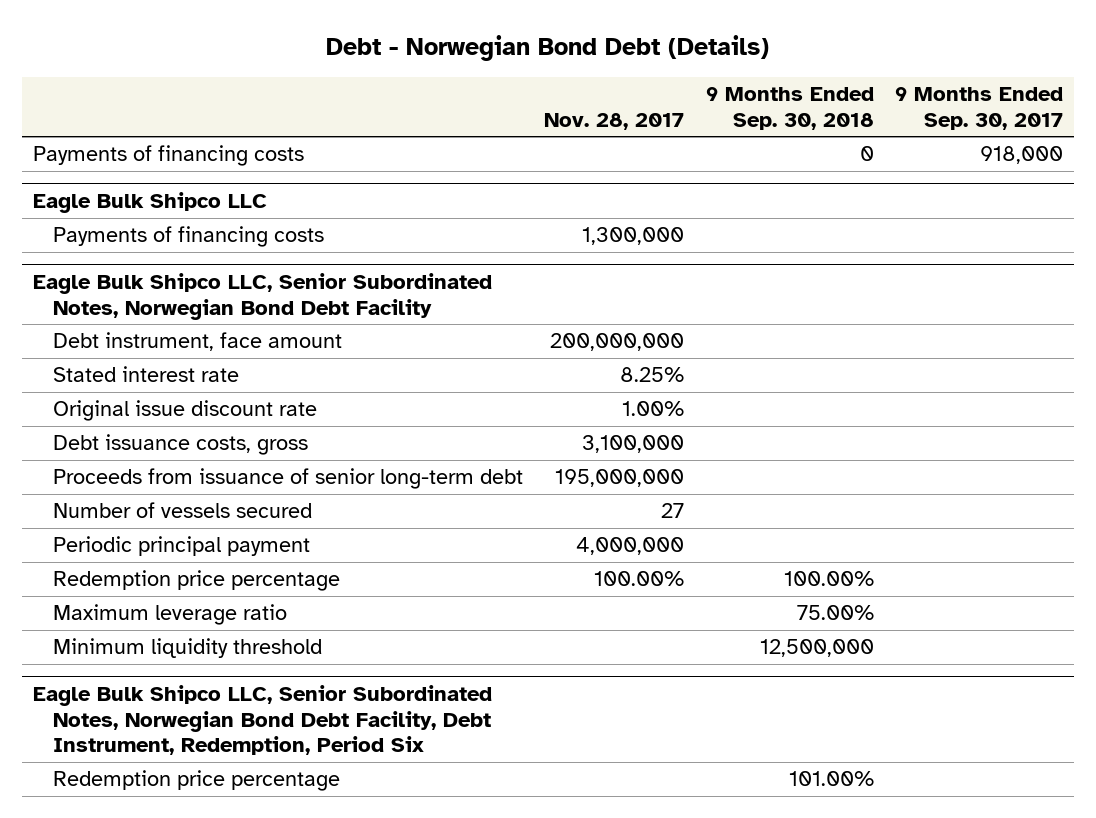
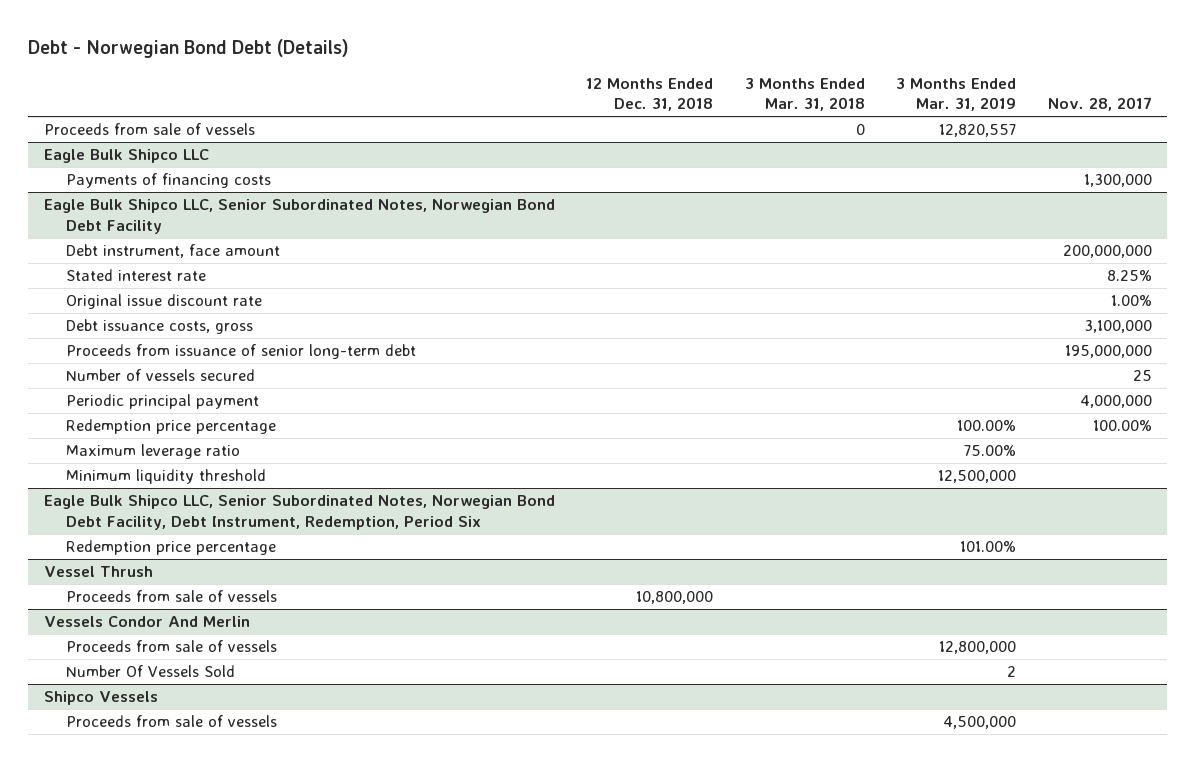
- | Nov. 28, 2017 | 9 Months Ended Sep. 30, 2018 | 9 Months Ended Sep. 30, 2017
+ | 12 Months Ended Dec. 31, 2018 | 3 Months Ended Mar. 31, 2018 | 3 Months Ended Mar. 31, 2019 | Nov. 28, 2017
- Payments of financing costs | | 0 | 918,000
+ Proceeds from sale of vessels | | 0 | 12,820,557 |
@ Eagle Bulk Shipco LLC, Senior Subordinated Notes, Norwegian Bond Debt Facility
- Number of vessels secured | 27 | |
+ Number of vessels secured | | | | 25
+ Vessel Thrush
+ Proceeds from sale of vessels | 10,800,000 | | |
+ Vessels Condor And Merlin
+ Proceeds from sale of vessels | | | 12,800,000 |
+ Number Of Vessels Sold | | | 2 |
+ Shipco Vessels
+ Proceeds from sale of vessels | | | 4,500,000 |

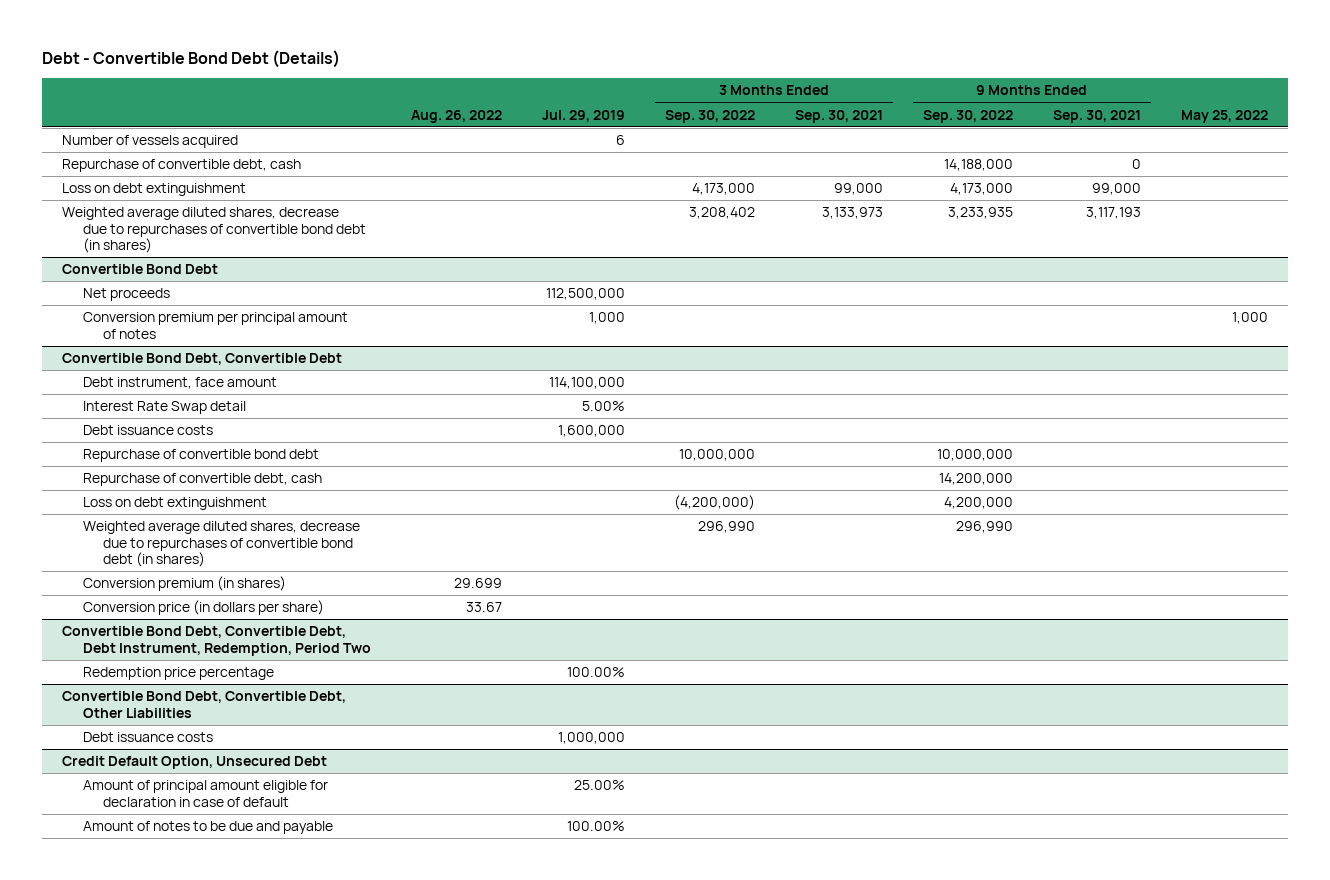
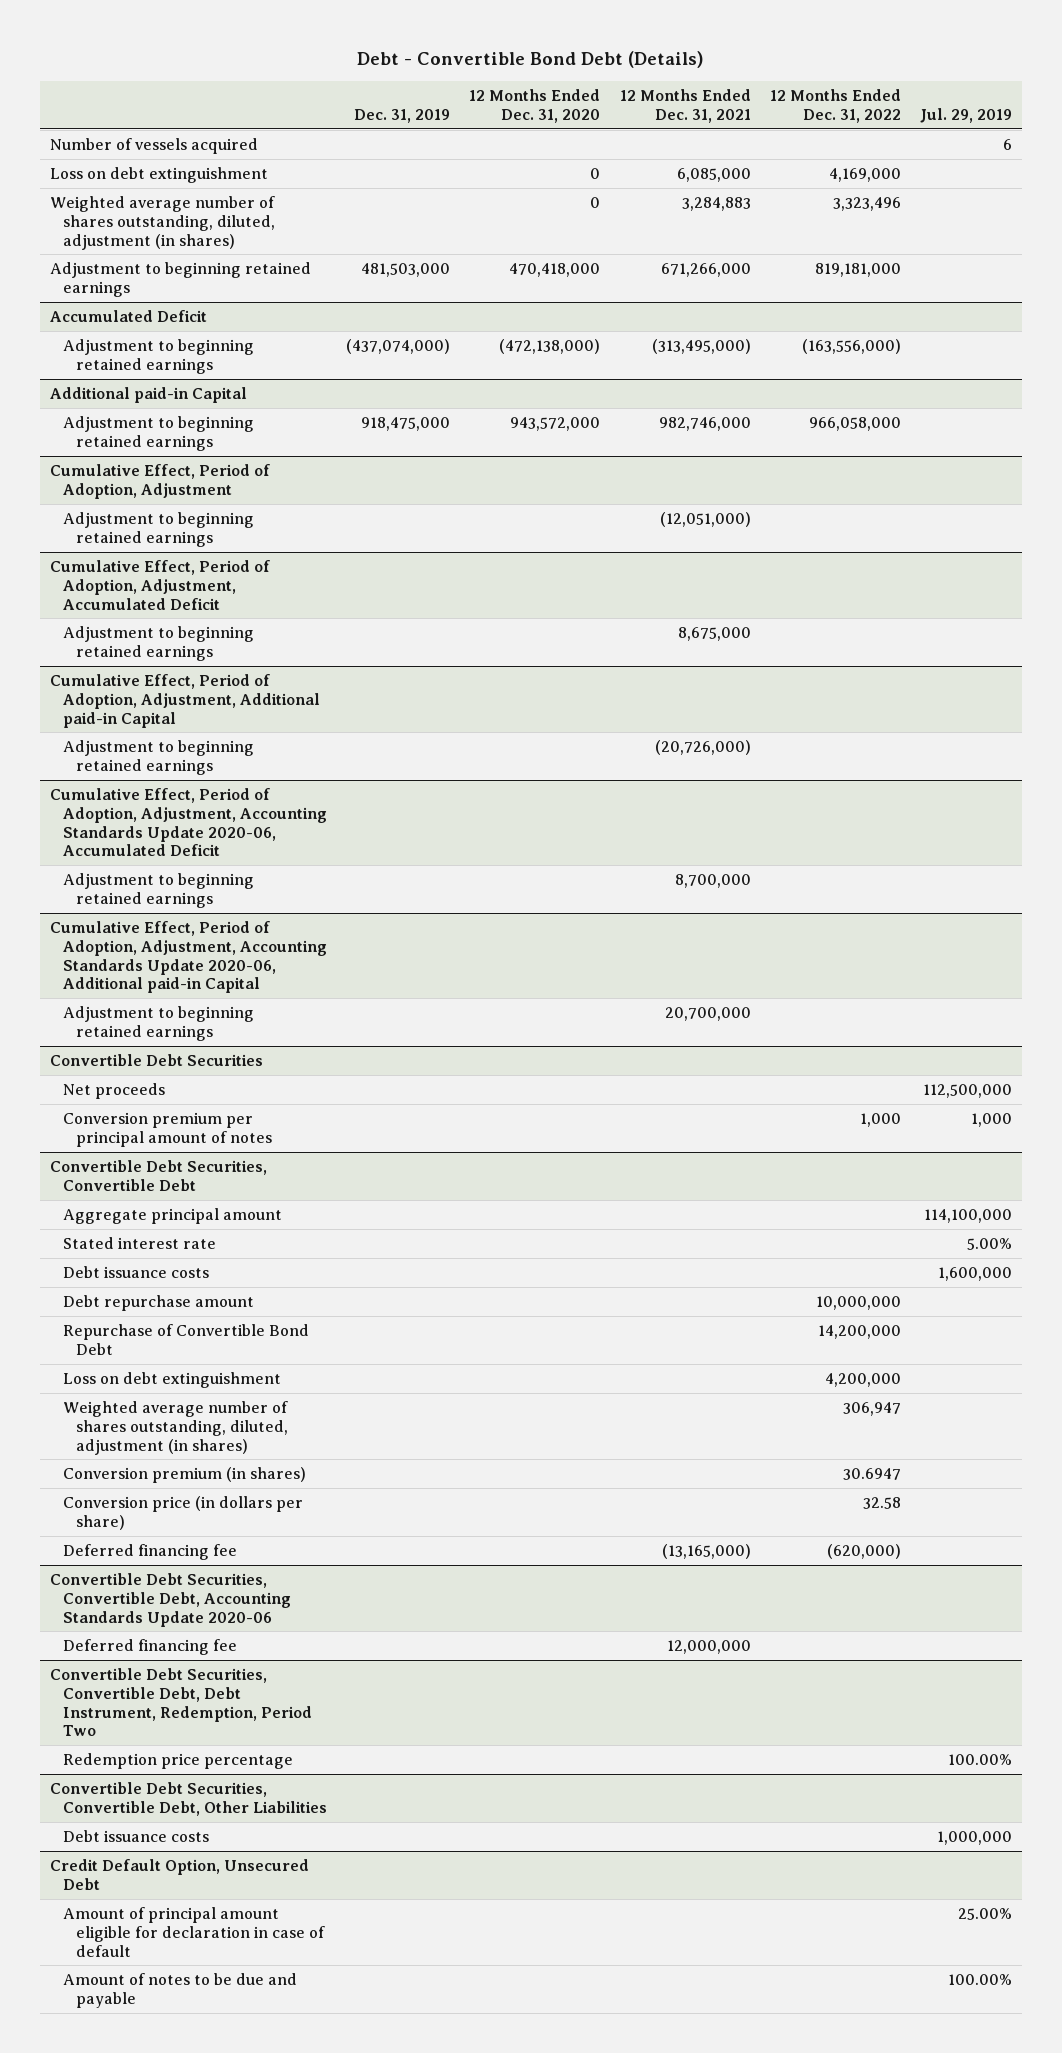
- | Aug. 26, 2022 | Jul. 29, 2019 | 3 Months Ended Sep. 30, 2022 | 3 Months Ended Sep. 30, 2021 | 9 Months Ended Sep. 30, 2022 | 9 Months Ended Sep. 30, 2021 | May 25, 2022
+ | Dec. 31, 2019 | 12 Months Ended Dec. 31, 2020 | 12 Months Ended Dec. 31, 2021 | 12 Months Ended Dec. 31, 2022 | Jul. 29, 2019
- Repurchase of convertible debt, cash | | | | | 14,188,000 | 0 |
- Weighted average diluted shares, decrease due to repurchases of convertible bond debt (in shares) | | | 3,208,402 | 3,133,973 | 3,233,935 | 3,117,193 |
- Convertible Bond Debt
+ Weighted average number of shares outstanding, diluted, adjustment (in shares) | | 0 | 3,284,883 | 3,323,496 |
+ Adjustment to beginning retained earnings | 481,503,000 | 470,418,000 | 671,266,000 | 819,181,000 |
+ Accumulated Deficit
+ Adjustment to beginning retained earnings | (437,074,000) | (472,138,000) | (313,495,000) | (163,556,000) |
+ Additional paid-in Capital
+ Adjustment to beginning retained earnings | 918,475,000 | 943,572,000 | 982,746,000 | 966,058,000 |
+ Cumulative Effect, Period of Adoption, Adjustment
+ Adjustment to beginning retained earnings | | | (12,051,000) | |
+ Cumulative Effect, Period of Adoption, Adjustment, Accumulated Deficit
+ Adjustment to beginning retained earnings | | | 8,675,000 | |
+ Cumulative Effect, Period of Adoption, Adjustment, Additional paid-in Capital
+ Adjustment to beginning retained earnings | | | (20,726,000) | |
+ Cumulative Effect, Period of Adoption, Adjustment, Accounting Standards Update 2020-06, Accumulated Deficit
+ Adjustment to beginning retained earnings | | | 8,700,000 | |
+ Cumulative Effect, Period of Adoption, Adjustment, Accounting Standards Update 2020-06, Additional paid-in Capital
+ Adjustment to beginning retained earnings | | | 20,700,000 | |
+ Convertible Debt Securities
- Convertible Bond Debt, Convertible Debt
- Debt instrument, face amount | | 114,100,000 | | | | |
- Interest Rate Swap detail | | 5.00% | | | | |
+ Convertible Debt Securities, Convertible Debt
+ Aggregate principal amount | | | | | 114,100,000
+ Stated interest rate | | | | | 5.00%
- Repurchase of convertible bond debt | | | 10,000,000 | | 10,000,000 | |
- Repurchase of convertible debt, cash | | | | | 14,200,000 | |
+ Debt repurchase amount | | | | 10,000,000 |
+ Repurchase of Convertible Bond Debt | | | | 14,200,000 |
- Weighted average diluted shares, decrease due to repurchases of convertible bond debt (in shares) | | | 296,990 | | 296,990 | |
+ Weighted average number of shares outstanding, diluted, adjustment (in shares) | | | | 306,947 |
- Convertible Bond Debt, Convertible Debt, Debt Instrument, Redemption, Period Two
+ Deferred financing fee | | | (13,165,000) | (620,000) |
+ Convertible Debt Securities, Convertible Debt, Accounting Standards Update 2020-06
+ Deferred financing fee | | | 12,000,000 | |
+ Convertible Debt Securities, Convertible Debt, Debt Instrument, Redemption, Period Two
- Convertible Bond Debt, Convertible Debt, Other Liabilities
+ Convertible Debt Securities, Convertible Debt, Other Liabilities

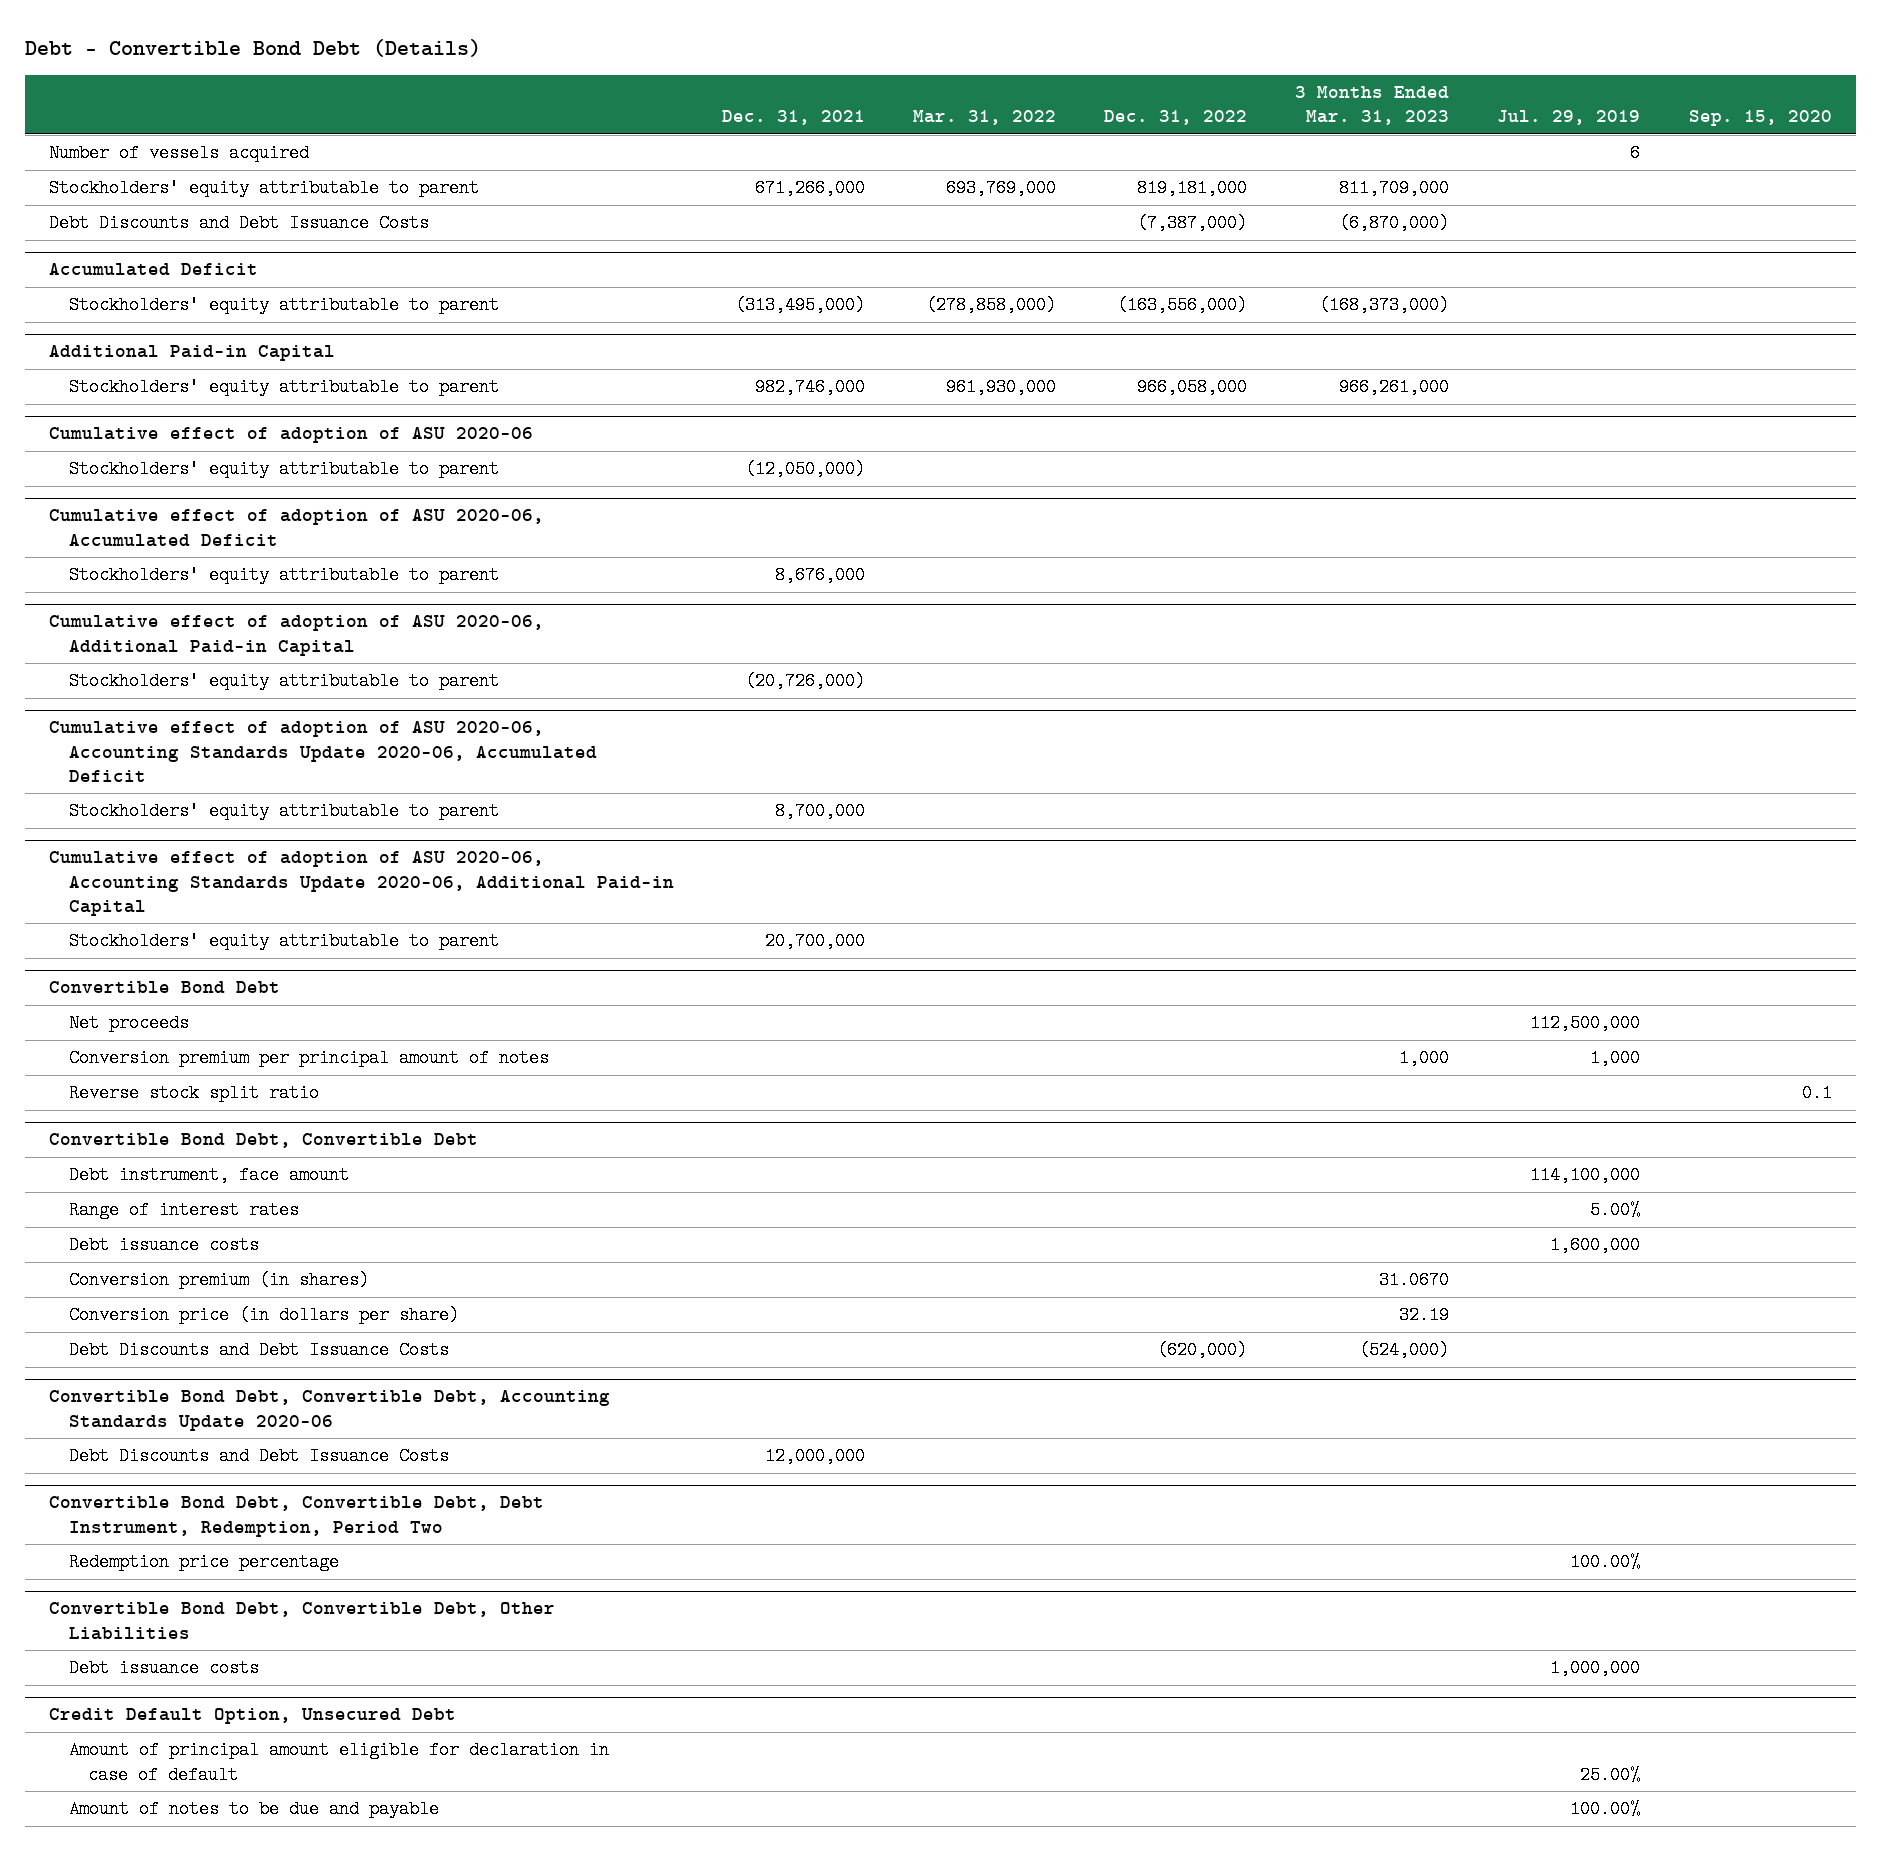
- | Dec. 31, 2019 | 12 Months Ended Dec. 31, 2020 | 12 Months Ended Dec. 31, 2021 | 12 Months Ended Dec. 31, 2022 | Jul. 29, 2019
+ | Dec. 31, 2021 | Mar. 31, 2022 | Dec. 31, 2022 | 3 Months Ended Mar. 31, 2023 | Jul. 29, 2019 | Sep. 15, 2020
- Loss on debt extinguishment | | 0 | 6,085,000 | 4,169,000 |
- Weighted average number of shares outstanding, diluted, adjustment (in shares) | | 0 | 3,284,883 | 3,323,496 |
- Adjustment to beginning retained earnings | 481,503,000 | 470,418,000 | 671,266,000 | 819,181,000 |
+ Stockholders' equity attributable to parent | 671,266,000 | 693,769,000 | 819,181,000 | 811,709,000 | |
+ Debt Discounts and Debt Issuance Costs | | | (7,387,000) | (6,870,000) | |
@ Accumulated Deficit
- Adjustment to beginning retained earnings | (437,074,000) | (472,138,000) | (313,495,000) | (163,556,000) |
- Additional paid-in Capital
- Adjustment to beginning retained earnings | 918,475,000 | 943,572,000 | 982,746,000 | 966,058,000 |
- Cumulative Effect, Period of Adoption, Adjustment
- Adjustment to beginning retained earnings | | | (12,051,000) | |
- Cumulative Effect, Period of Adoption, Adjustment, Accumulated Deficit
- Adjustment to beginning retained earnings | | | 8,675,000 | |
- Cumulative Effect, Period of Adoption, Adjustment, Additional paid-in Capital
- Adjustment to beginning retained earnings | | | (20,726,000) | |
- Cumulative Effect, Period of Adoption, Adjustment, Accounting Standards Update 2020-06, Accumulated Deficit
- Adjustment to beginning retained earnings | | | 8,700,000 | |
- Cumulative Effect, Period of Adoption, Adjustment, Accounting Standards Update 2020-06, Additional paid-in Capital
- Adjustment to beginning retained earnings | | | 20,700,000 | |
- Convertible Debt Securities
@ Accumulated Deficit
+ Stockholders' equity attributable to parent | (313,495,000) | (278,858,000) | (163,556,000) | (168,373,000) | |
+ Additional Paid-in Capital
+ Stockholders' equity attributable to parent | 982,746,000 | 961,930,000 | 966,058,000 | 966,261,000 | |
+ Cumulative effect of adoption of ASU 2020-06
+ Stockholders' equity attributable to parent | (12,050,000) | | | | |
+ Cumulative effect of adoption of ASU 2020-06, Accumulated Deficit
+ Stockholders' equity attributable to parent | 8,676,000 | | | | |
+ Cumulative effect of adoption of ASU 2020-06, Additional Paid-in Capital
+ Stockholders' equity attributable to parent | (20,726,000) | | | | |
+ Cumulative effect of adoption of ASU 2020-06, Accounting Standards Update 2020-06, Accumulated Deficit
+ Stockholders' equity attributable to parent | 8,700,000 | | | | |
+ Cumulative effect of adoption of ASU 2020-06, Accounting Standards Update 2020-06, Additional Paid-in Capital
+ Stockholders' equity attributable to parent | 20,700,000 | | | | |
+ Convertible Bond Debt
- Convertible Debt Securities, Convertible Debt
- Aggregate principal amount | | | | | 114,100,000
- Stated interest rate | | | | | 5.00%
+ Reverse stock split ratio | | | | | | 0.1
+ Convertible Bond Debt, Convertible Debt
+ Debt instrument, face amount | | | | | 114,100,000 |
+ Range of interest rates | | | | | 5.00% |
- Debt repurchase amount | | | | 10,000,000 |
- Repurchase of Convertible Bond Debt | | | | 14,200,000 |
- Loss on debt extinguishment | | | | 4,200,000 |
- Weighted average number of shares outstanding, diluted, adjustment (in shares) | | | | 306,947 |
- Deferred financing fee | | | (13,165,000) | (620,000) |
- Convertible Debt Securities, Convertible Debt, Accounting Standards Update 2020-06
- Deferred financing fee | | | 12,000,000 | |
- Convertible Debt Securities, Convertible Debt, Debt Instrument, Redemption, Period Two
+ Debt Discounts and Debt Issuance Costs | | | (620,000) | (524,000) | |
+ Convertible Bond Debt, Convertible Debt, Accounting Standards Update 2020-06
+ Debt Discounts and Debt Issuance Costs | 12,000,000 | | | | |
+ Convertible Bond Debt, Convertible Debt, Debt Instrument, Redemption, Period Two
- Convertible Debt Securities, Convertible Debt, Other Liabilities
+ Convertible Bond Debt, Convertible Debt, Other Liabilities

